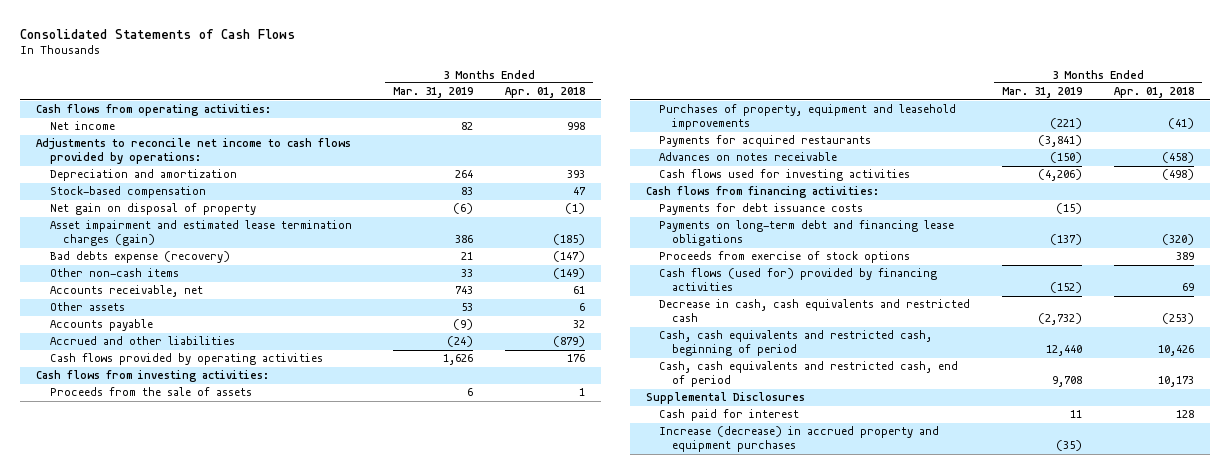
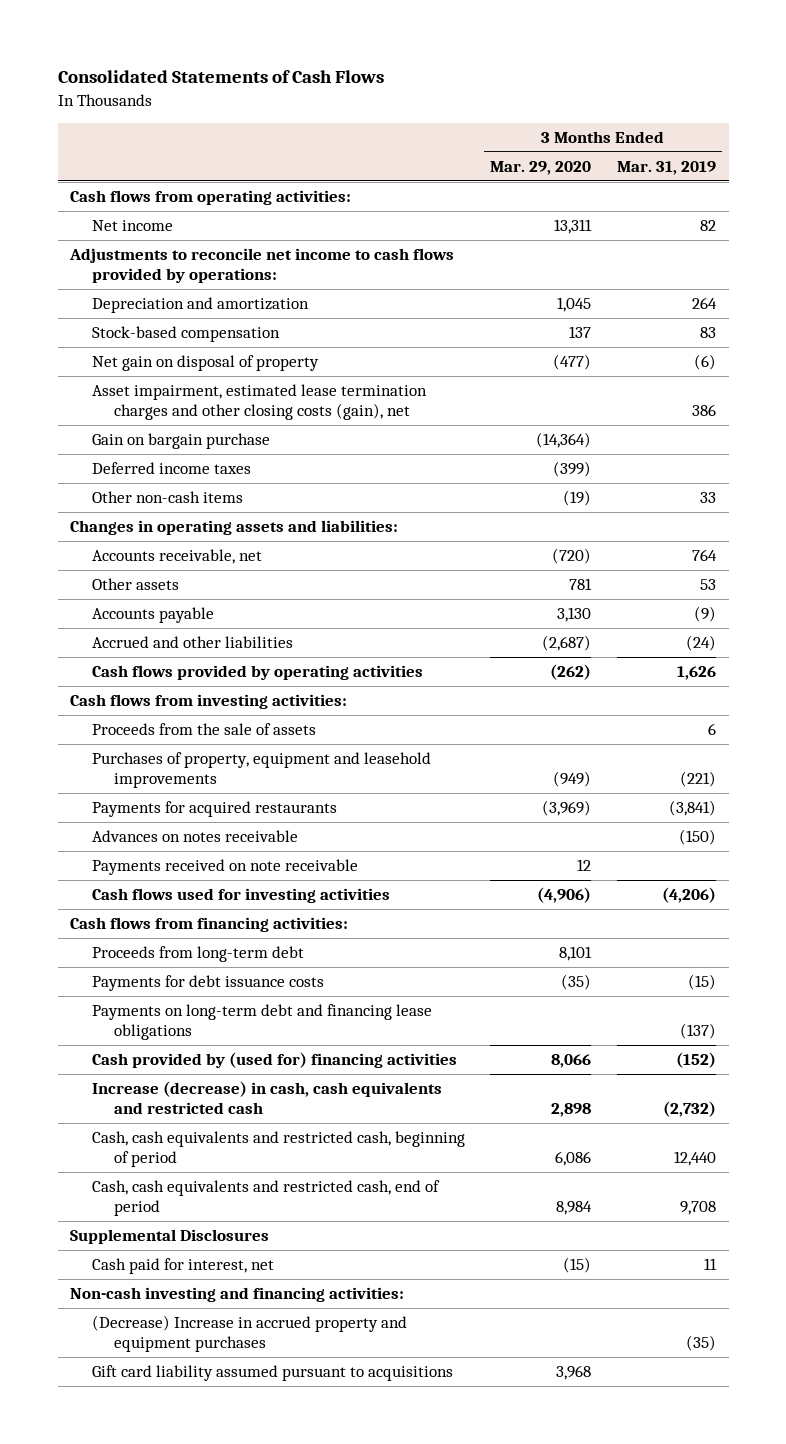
- | 3 Months Ended Mar. 31, 2019 | 3 Months Ended Apr. 01, 2018
+ | 3 Months Ended Mar. 29, 2020 | 3 Months Ended Mar. 31, 2019
- Asset impairment and estimated lease termination charges (gain) | 386 | (185)
- Bad debts expense (recovery) | 21 | (147)
+ Asset impairment, estimated lease termination charges and other closing costs (gain), net | | 386
+ Gain on bargain purchase | (14,364) |
+ Deferred income taxes | (399) |
- Accounts receivable, net | 743 | 61
+ Changes in operating assets and liabilities:
+ Accounts receivable, net | (720) | 764
+ Payments received on note receivable | 12 |
+ Proceeds from long-term debt | 8,101 |
- Proceeds from exercise of stock options | | 389
- Cash flows (used for) provided by financing activities | (152) | 69
- Decrease in cash, cash equivalents and restricted cash | (2,732) | (253)
+ Cash provided by (used for) financing activities | 8,066 | (152)
+ Increase (decrease) in cash, cash equivalents and restricted cash | 2,898 | (2,732)
- Cash paid for interest | 11 | 128
- Increase (decrease) in accrued property and equipment purchases | (35) |
+ Cash paid for interest, net | (15) | 11
+ Non-cash investing and financing activities:
+ (Decrease) Increase in accrued property and equipment purchases | | (35)
+ Gift card liability assumed pursuant to acquisitions | 3,968 |

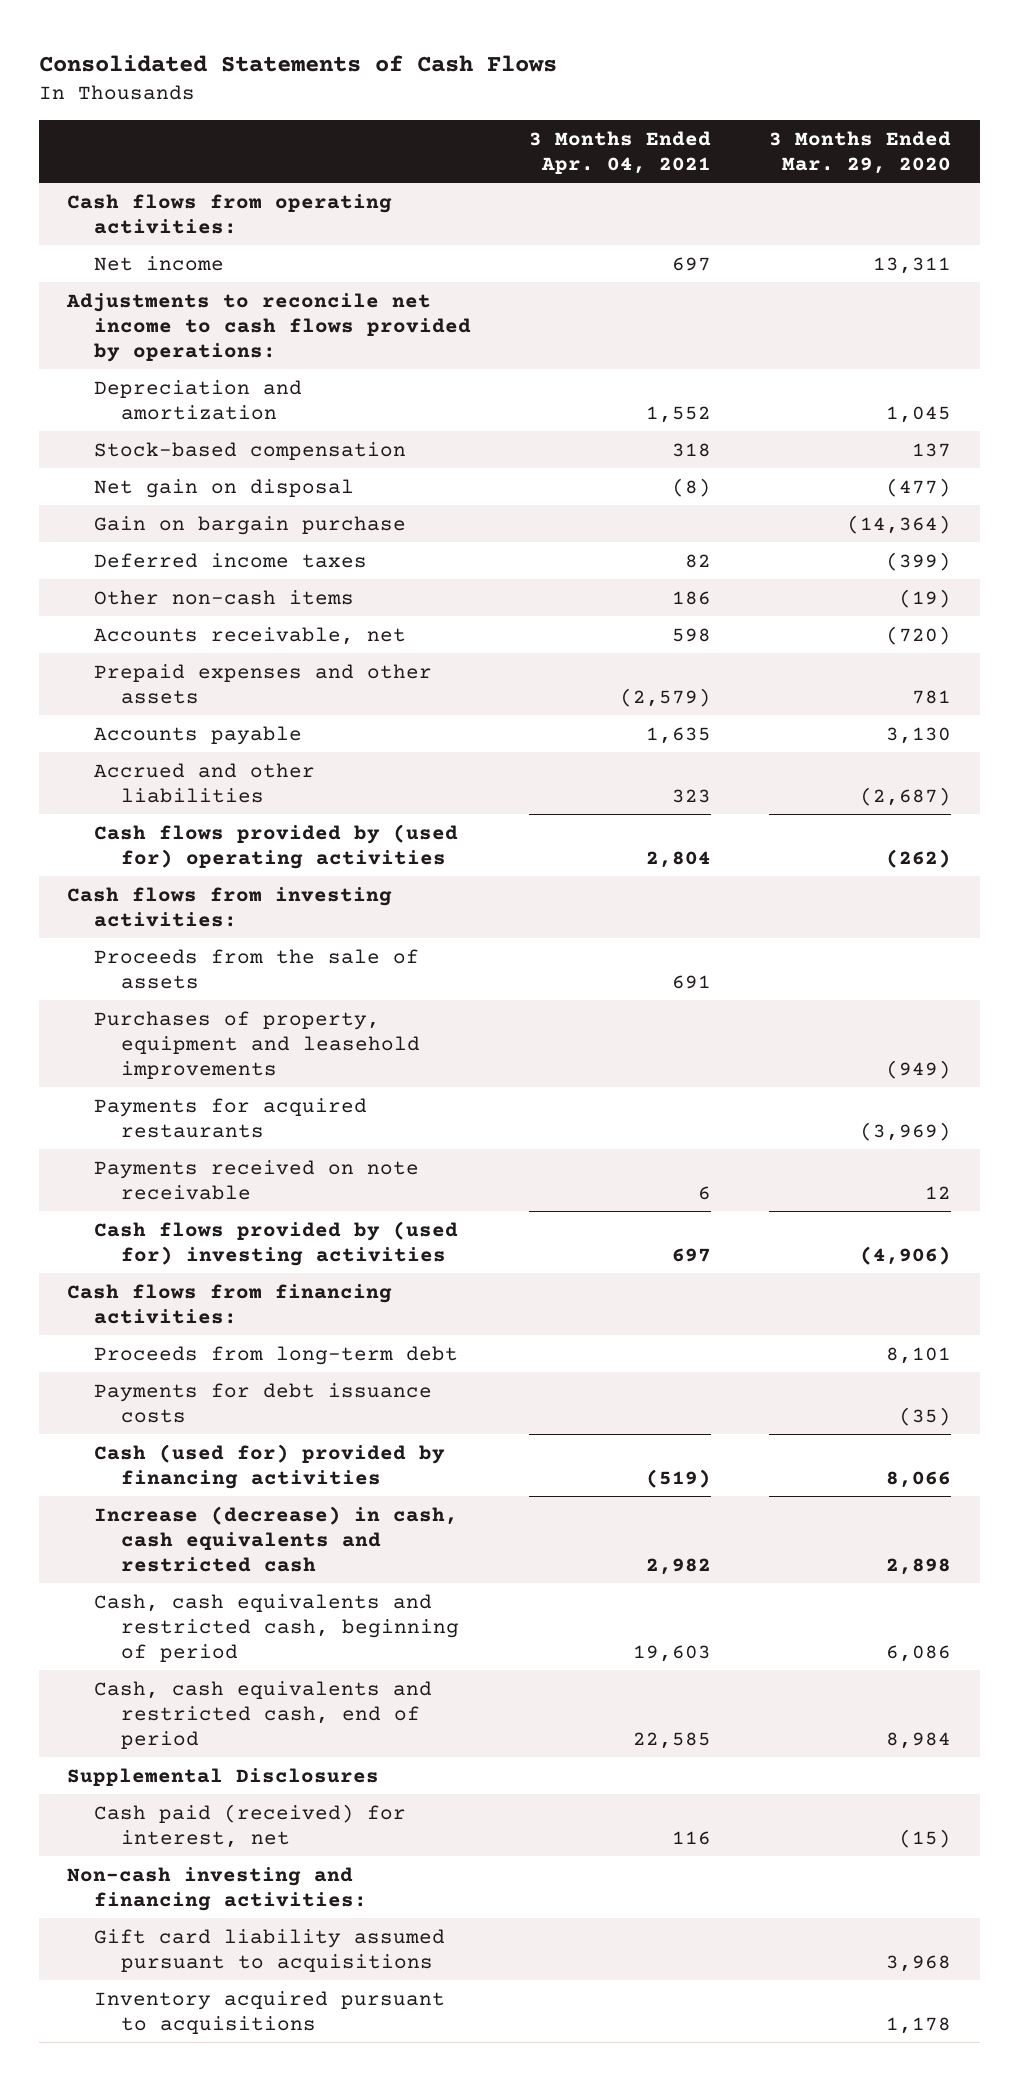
- | 3 Months Ended Mar. 29, 2020 | 3 Months Ended Mar. 31, 2019
+ | 3 Months Ended Apr. 04, 2021 | 3 Months Ended Mar. 29, 2020
- Net gain on disposal of property | (477) | (6)
- Asset impairment, estimated lease termination charges and other closing costs (gain), net | | 386
+ Net gain on disposal | (8) | (477)
- Changes in operating assets and liabilities:
- Other assets | 781 | 53
+ Prepaid expenses and other assets | (2,579) | 781
- Cash flows provided by operating activities | (262) | 1,626
+ Cash flows provided by (used for) operating activities | 2,804 | (262)
- Advances on notes receivable | | (150)
- Cash flows used for investing activities | (4,906) | (4,206)
+ Cash flows provided by (used for) investing activities | 697 | (4,906)
- Payments on long-term debt and financing lease obligations | | (137)
- Cash provided by (used for) financing activities | 8,066 | (152)
+ Cash (used for) provided by financing activities | (519) | 8,066
- Cash paid for interest, net | (15) | 11
+ Cash paid (received) for interest, net | 116 | (15)
- (Decrease) Increase in accrued property and equipment purchases | | (35)
+ Inventory acquired pursuant to acquisitions | | 1,178

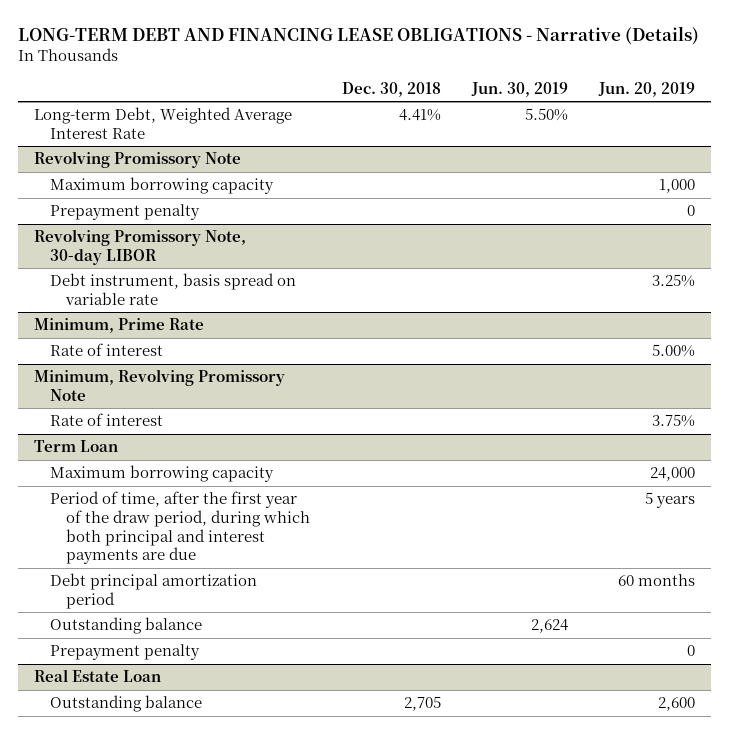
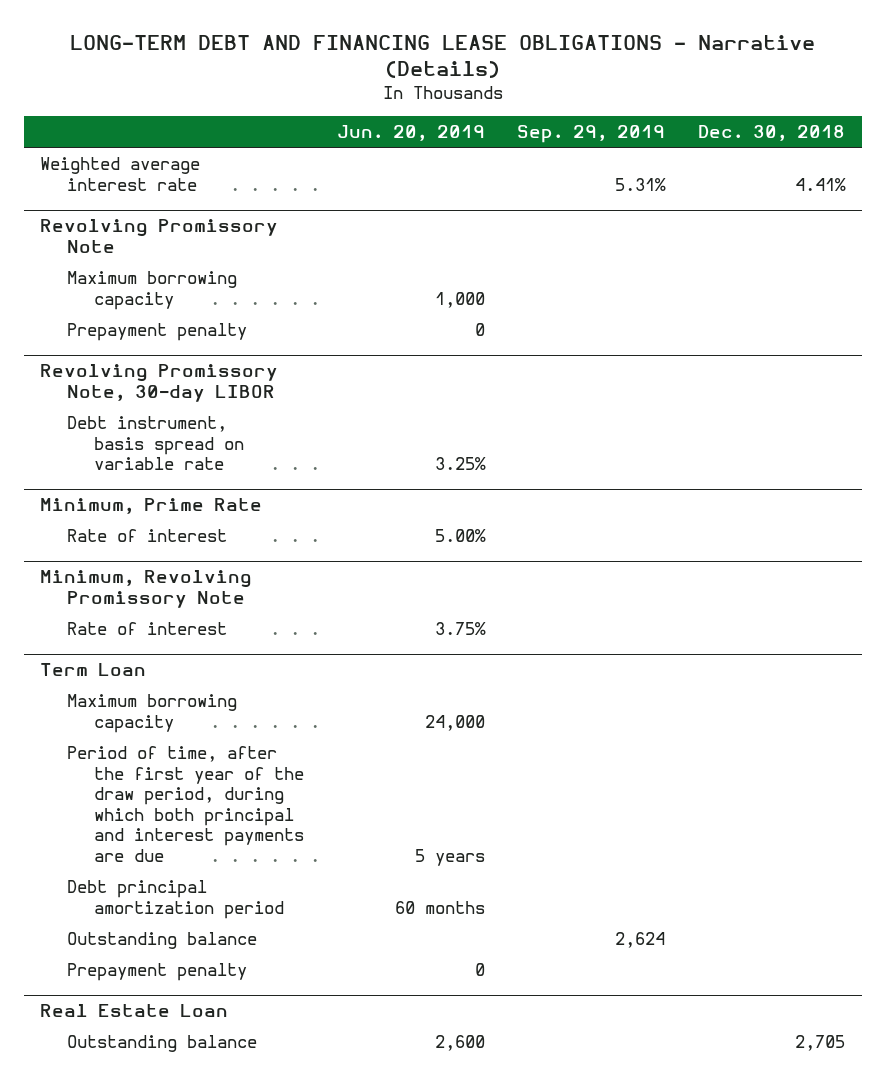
- | Dec. 30, 2018 | Jun. 30, 2019 | Jun. 20, 2019
+ | Jun. 20, 2019 | Sep. 29, 2019 | Dec. 30, 2018
- Long-term Debt, Weighted Average Interest Rate | 4.41% | 5.50% |
+ Weighted average interest rate | | 5.31% | 4.41%

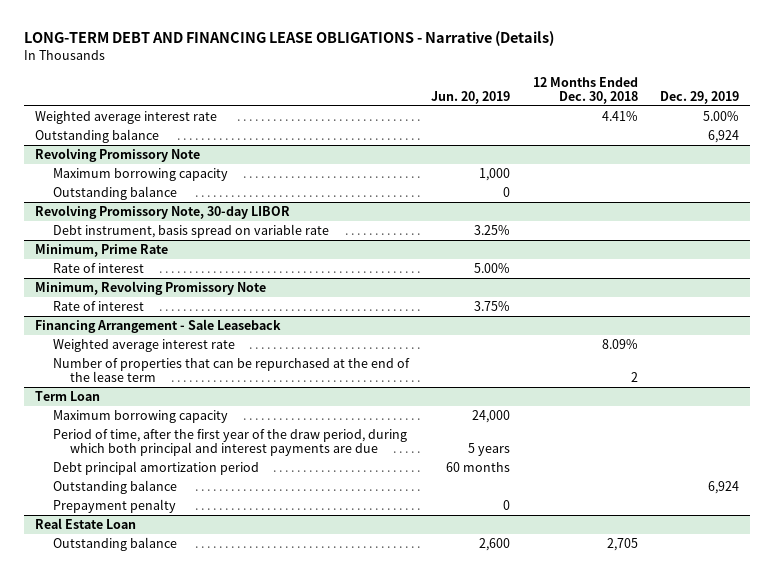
- | Jun. 20, 2019 | Sep. 29, 2019 | Dec. 30, 2018
+ | Jun. 20, 2019 | 12 Months Ended Dec. 30, 2018 | Dec. 29, 2019
+ Outstanding balance | | | 6,924
@ Revolving Promissory Note
- Prepayment penalty | 0 | |
+ Outstanding balance | 0 | |
+ Financing Arrangement - Sale Leaseback
+ Weighted average interest rate | | 8.09% |
+ Number of properties that can be repurchased at the end of the lease term | | 2 |

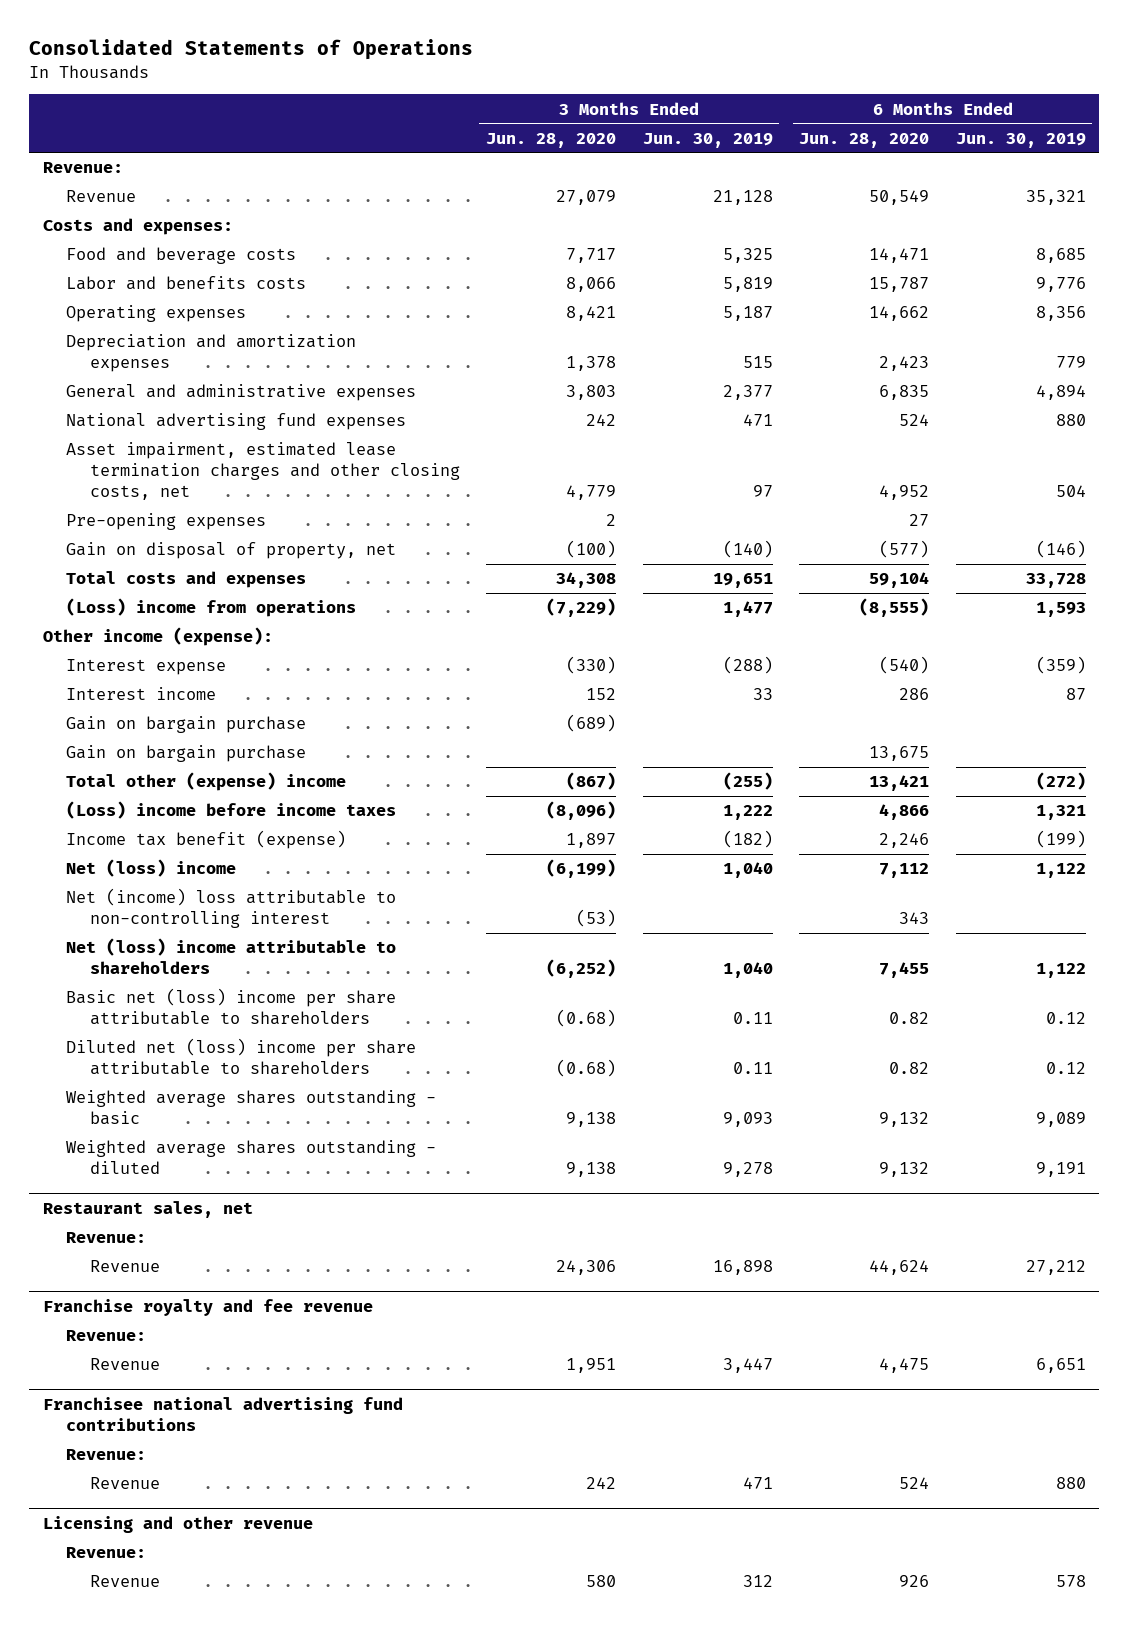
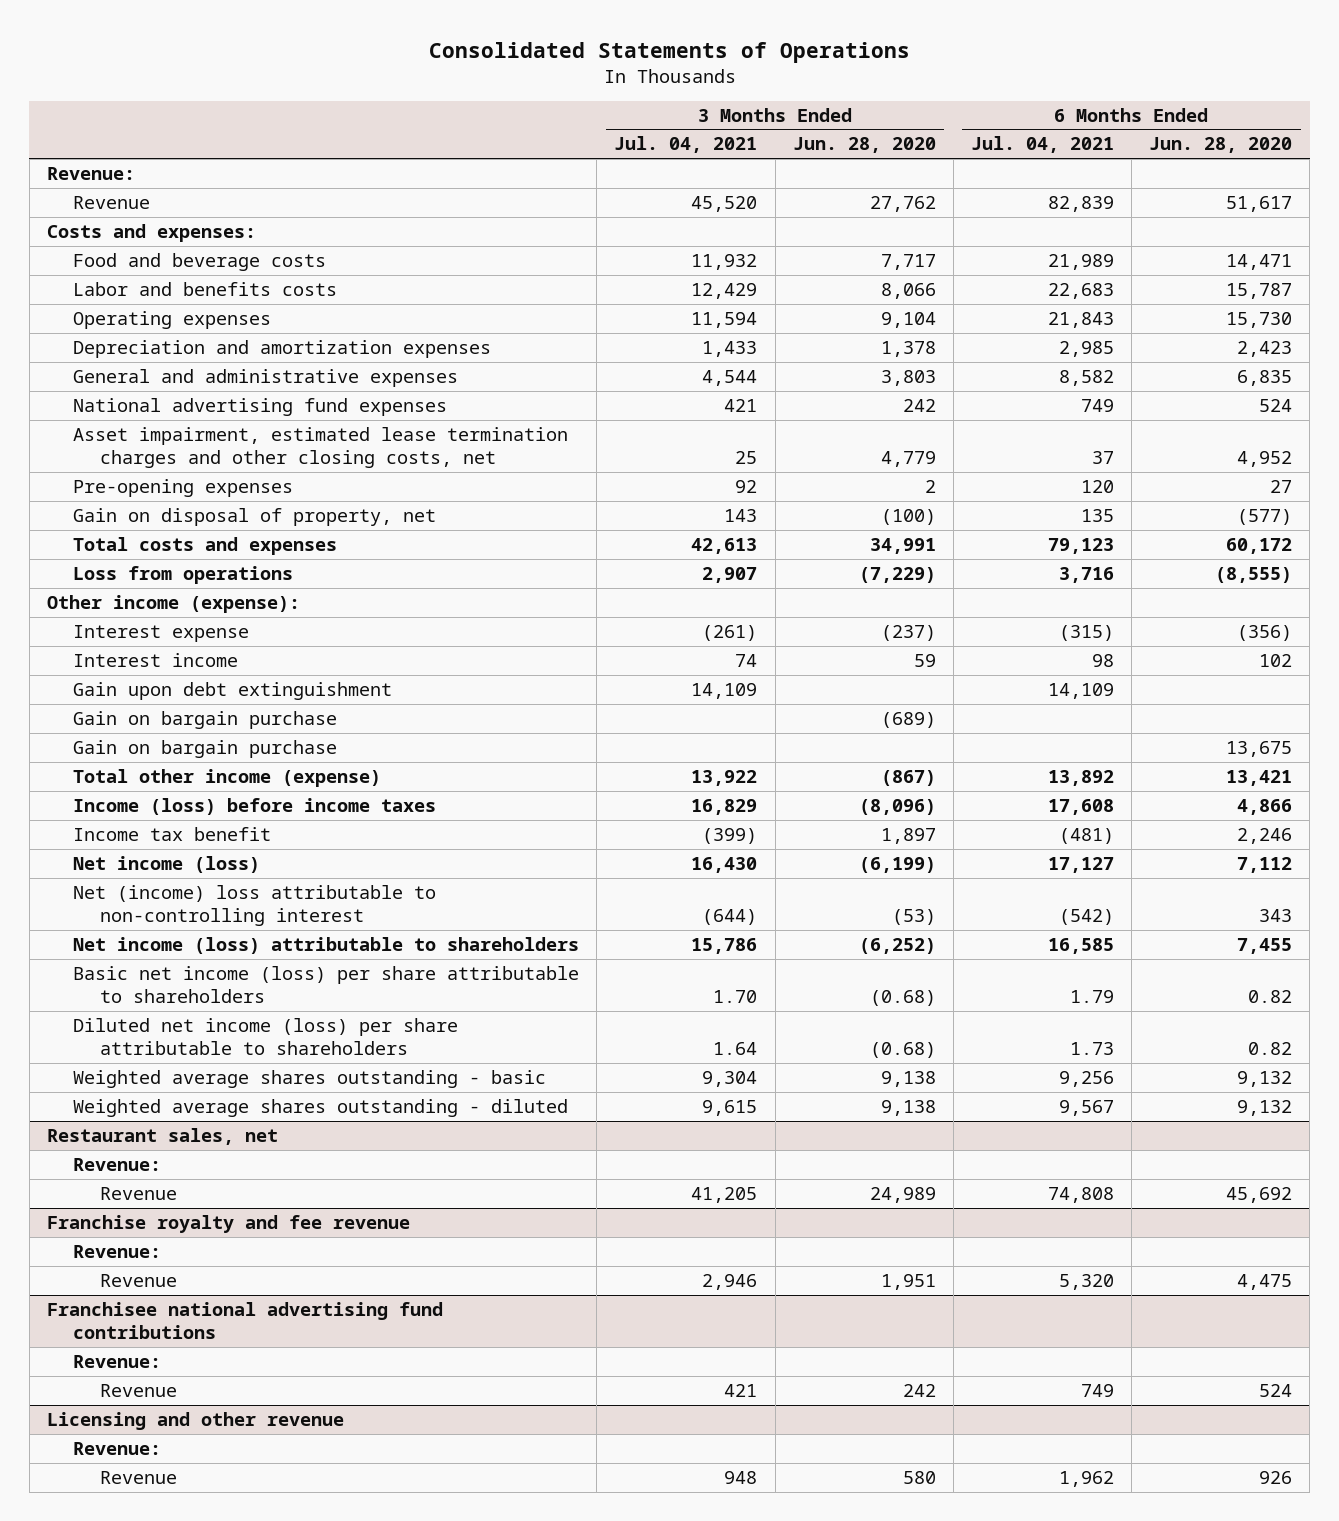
- | 3 Months Ended Jun. 28, 2020 | 3 Months Ended Jun. 30, 2019 | 6 Months Ended Jun. 28, 2020 | 6 Months Ended Jun. 30, 2019
+ | 3 Months Ended Jul. 04, 2021 | 3 Months Ended Jun. 28, 2020 | 6 Months Ended Jul. 04, 2021 | 6 Months Ended Jun. 28, 2020
- Revenue | 27,079 | 21,128 | 50,549 | 35,321
+ Revenue | 45,520 | 27,762 | 82,839 | 51,617
- Operating expenses | 8,421 | 5,187 | 14,662 | 8,356
+ Operating expenses | 11,594 | 9,104 | 21,843 | 15,730
- Total costs and expenses | 34,308 | 19,651 | 59,104 | 33,728
- (Loss) income from operations | (7,229) | 1,477 | (8,555) | 1,593
+ Total costs and expenses | 42,613 | 34,991 | 79,123 | 60,172
+ Loss from operations | 2,907 | (7,229) | 3,716 | (8,555)
- Interest expense | (330) | (288) | (540) | (359)
- Interest income | 152 | 33 | 286 | 87
+ Interest expense | (261) | (237) | (315) | (356)
+ Interest income | 74 | 59 | 98 | 102
+ Gain upon debt extinguishment | 14,109 | | 14,109 |
- Total other (expense) income | (867) | (255) | 13,421 | (272)
- (Loss) income before income taxes | (8,096) | 1,222 | 4,866 | 1,321
- Income tax benefit (expense) | 1,897 | (182) | 2,246 | (199)
- Net (loss) income | (6,199) | 1,040 | 7,112 | 1,122
+ Total other income (expense) | 13,922 | (867) | 13,892 | 13,421
+ Income (loss) before income taxes | 16,829 | (8,096) | 17,608 | 4,866
+ Income tax benefit | (399) | 1,897 | (481) | 2,246
+ Net income (loss) | 16,430 | (6,199) | 17,127 | 7,112
- Net (loss) income attributable to shareholders | (6,252) | 1,040 | 7,455 | 1,122
- Basic net (loss) income per share attributable to shareholders | (0.68) | 0.11 | 0.82 | 0.12
- Diluted net (loss) income per share attributable to shareholders | (0.68) | 0.11 | 0.82 | 0.12
+ Net income (loss) attributable to shareholders | 15,786 | (6,252) | 16,585 | 7,455
+ Basic net income (loss) per share attributable to shareholders | 1.70 | (0.68) | 1.79 | 0.82
+ Diluted net income (loss) per share attributable to shareholders | 1.64 | (0.68) | 1.73 | 0.82
@ Restaurant sales, net
- Revenue | 24,306 | 16,898 | 44,624 | 27,212
+ Revenue | 41,205 | 24,989 | 74,808 | 45,692

